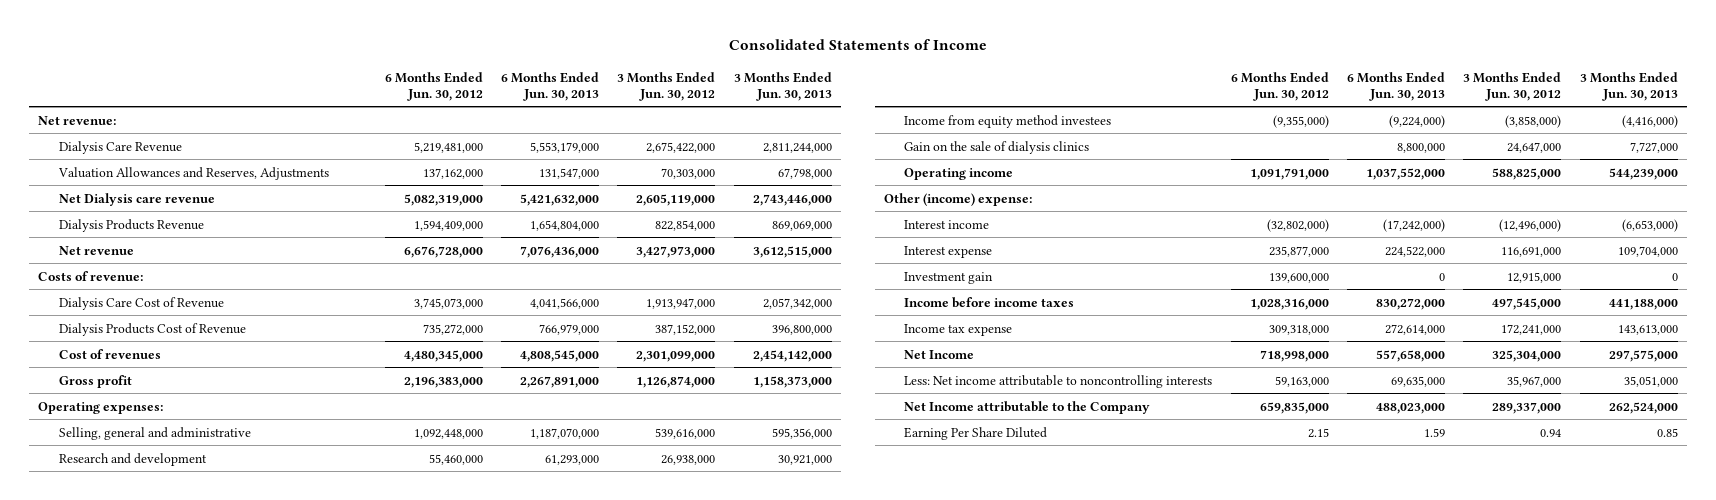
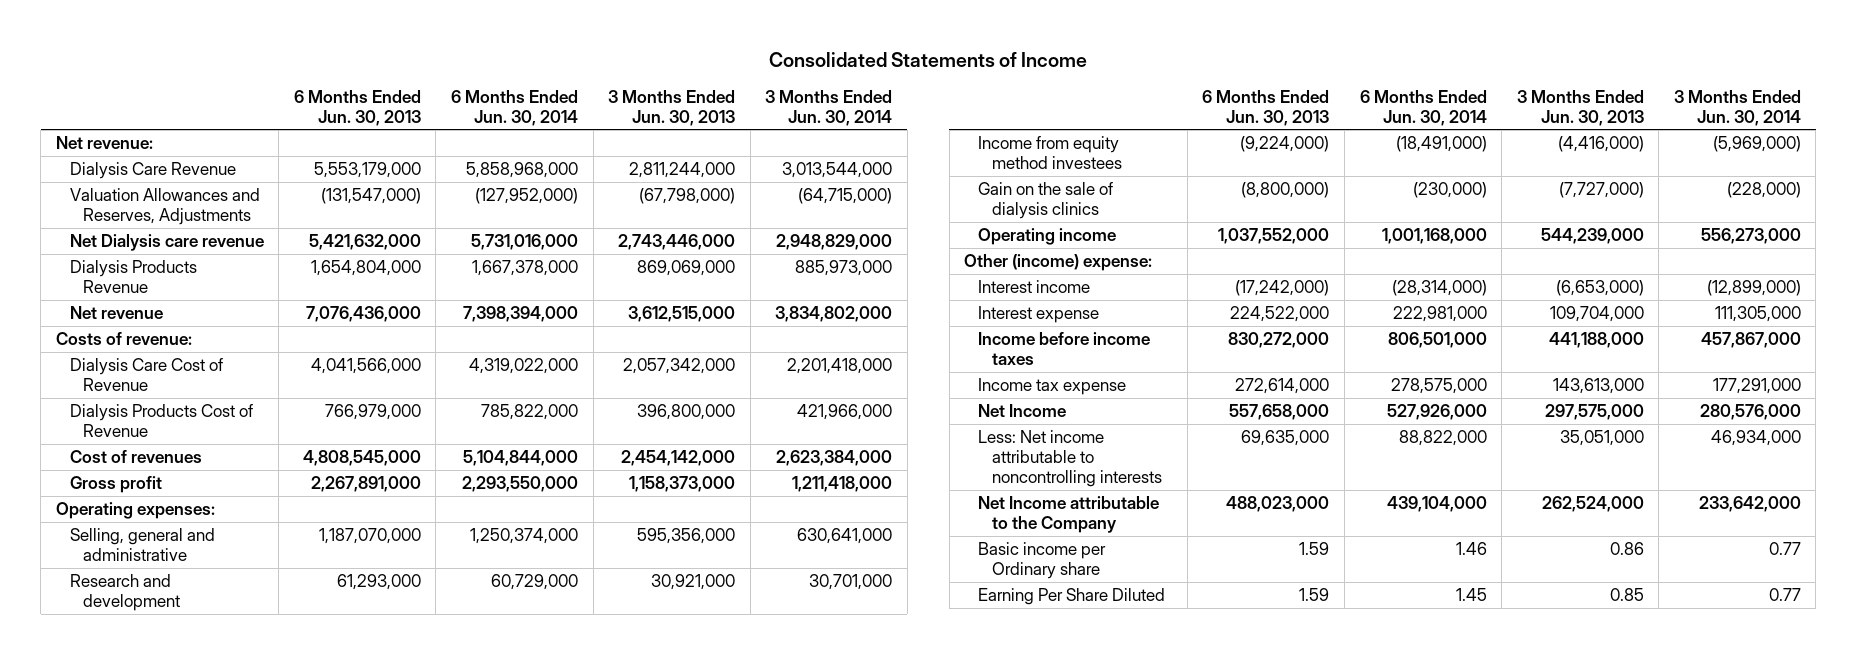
- | 6 Months Ended Jun. 30, 2012 | 6 Months Ended Jun. 30, 2013 | 3 Months Ended Jun. 30, 2012 | 3 Months Ended Jun. 30, 2013
+ | 6 Months Ended Jun. 30, 2013 | 6 Months Ended Jun. 30, 2014 | 3 Months Ended Jun. 30, 2013 | 3 Months Ended Jun. 30, 2014
- Valuation Allowances and Reserves, Adjustments | 137,162,000 | 131,547,000 | 70,303,000 | 67,798,000
+ Valuation Allowances and Reserves, Adjustments | (131,547,000) | (127,952,000) | (67,798,000) | (64,715,000)
- Gain on the sale of dialysis clinics | | 8,800,000 | 24,647,000 | 7,727,000
+ Gain on the sale of dialysis clinics | (8,800,000) | (230,000) | (7,727,000) | (228,000)
- Investment gain | 139,600,000 | 0 | 12,915,000 | 0
+ Basic income per Ordinary share | 1.59 | 1.46 | 0.86 | 0.77

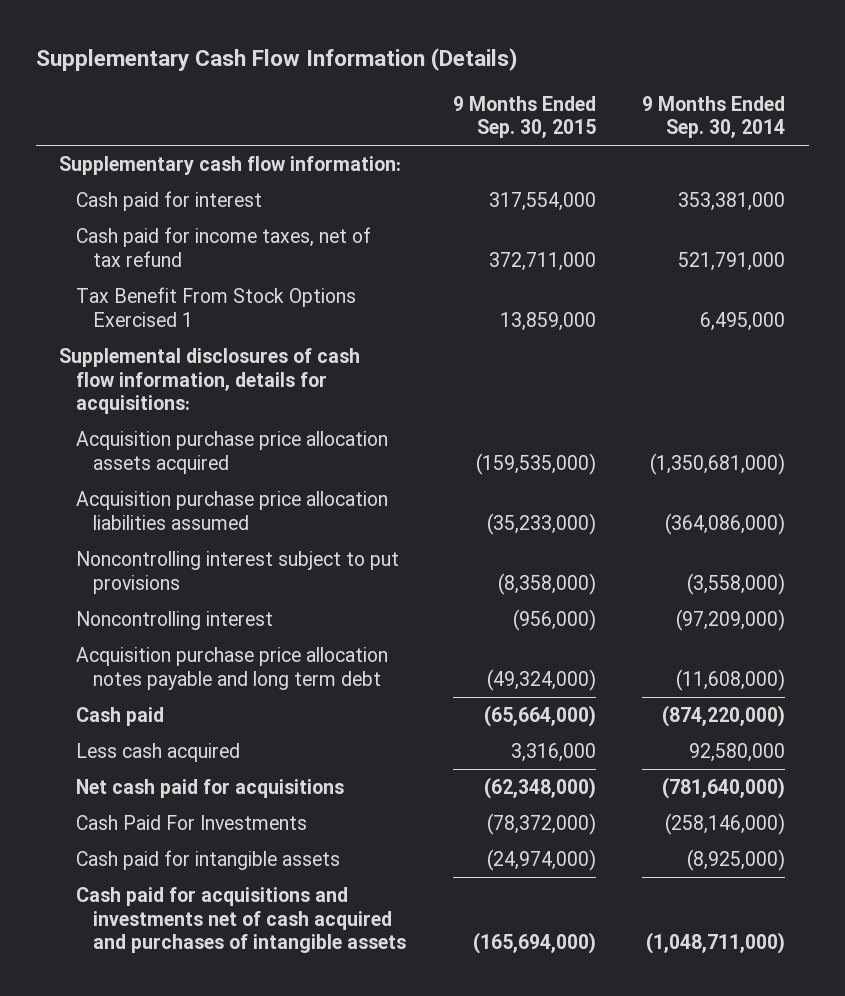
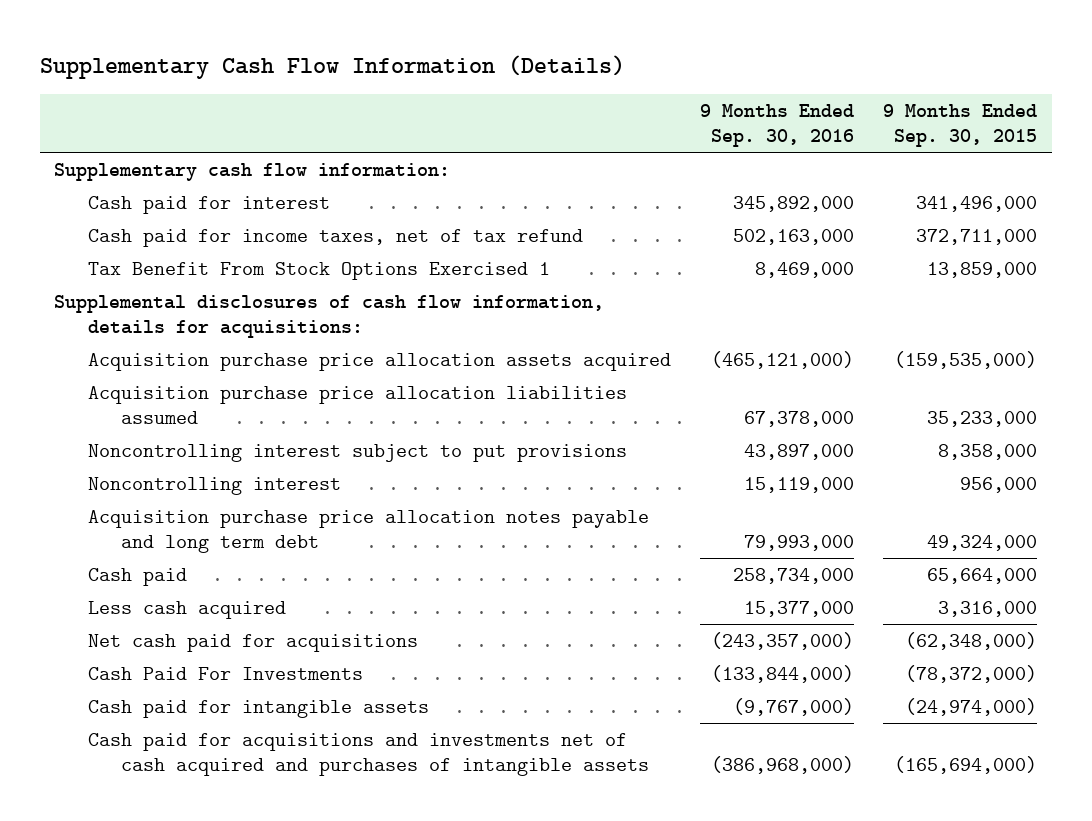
- | 9 Months Ended Sep. 30, 2015 | 9 Months Ended Sep. 30, 2014
+ | 9 Months Ended Sep. 30, 2016 | 9 Months Ended Sep. 30, 2015
- Cash paid for interest | 317,554,000 | 353,381,000
+ Cash paid for interest | 345,892,000 | 341,496,000
- Acquisition purchase price allocation liabilities assumed | (35,233,000) | (364,086,000)
- Noncontrolling interest subject to put provisions | (8,358,000) | (3,558,000)
- Noncontrolling interest | (956,000) | (97,209,000)
- Acquisition purchase price allocation notes payable and long term debt | (49,324,000) | (11,608,000)
- Cash paid | (65,664,000) | (874,220,000)
+ Acquisition purchase price allocation liabilities assumed | 67,378,000 | 35,233,000
+ Noncontrolling interest subject to put provisions | 43,897,000 | 8,358,000
+ Noncontrolling interest | 15,119,000 | 956,000
+ Acquisition purchase price allocation notes payable and long term debt | 79,993,000 | 49,324,000
+ Cash paid | 258,734,000 | 65,664,000

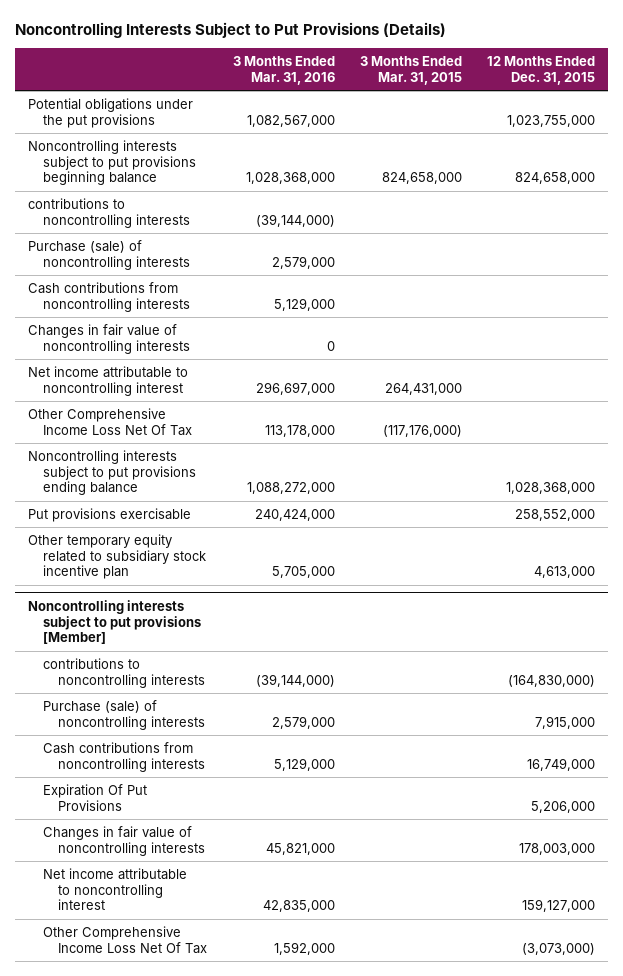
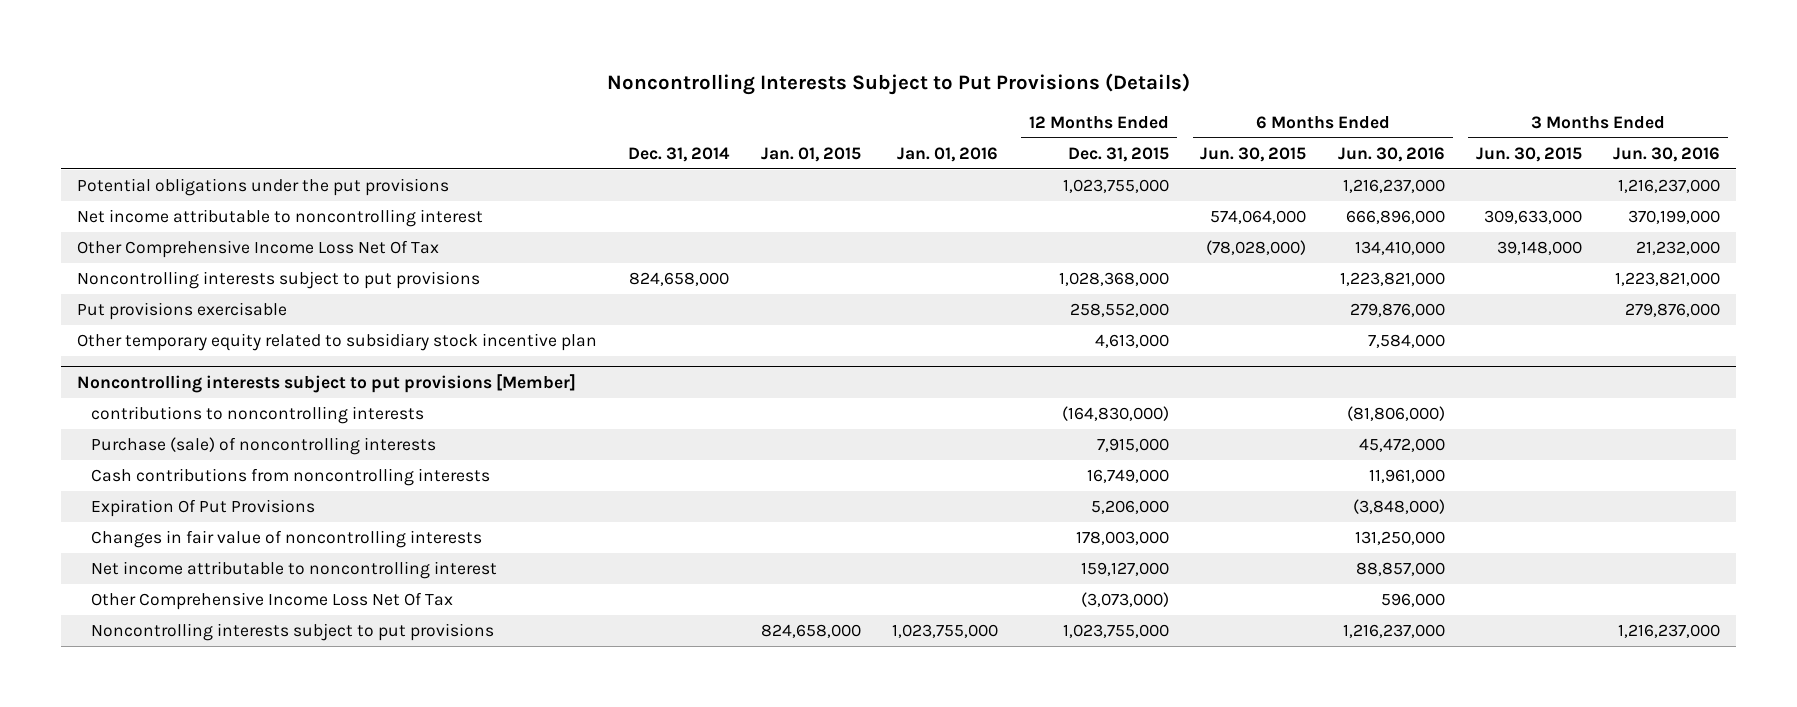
- | 3 Months Ended Mar. 31, 2016 | 3 Months Ended Mar. 31, 2015 | 12 Months Ended Dec. 31, 2015
+ | Dec. 31, 2014 | Jan. 01, 2015 | Jan. 01, 2016 | 12 Months Ended Dec. 31, 2015 | 6 Months Ended Jun. 30, 2015 | 6 Months Ended Jun. 30, 2016 | 3 Months Ended Jun. 30, 2015 | 3 Months Ended Jun. 30, 2016
- Noncontrolling interests subject to put provisions beginning balance | 1,028,368,000 | 824,658,000 | 824,658,000
- contributions to noncontrolling interests | (39,144,000) | |
- Purchase (sale) of noncontrolling interests | 2,579,000 | |
- Cash contributions from noncontrolling interests | 5,129,000 | |
- Changes in fair value of noncontrolling interests | 0 | |
- Noncontrolling interests subject to put provisions ending balance | 1,088,272,000 | | 1,028,368,000
+ Noncontrolling interests subject to put provisions | 824,658,000 | | | 1,028,368,000 | | 1,223,821,000 | | 1,223,821,000
@ Noncontrolling interests subject to put provisions [Member]
+ Noncontrolling interests subject to put provisions | | 824,658,000 | 1,023,755,000 | 1,023,755,000 | | 1,216,237,000 | | 1,216,237,000

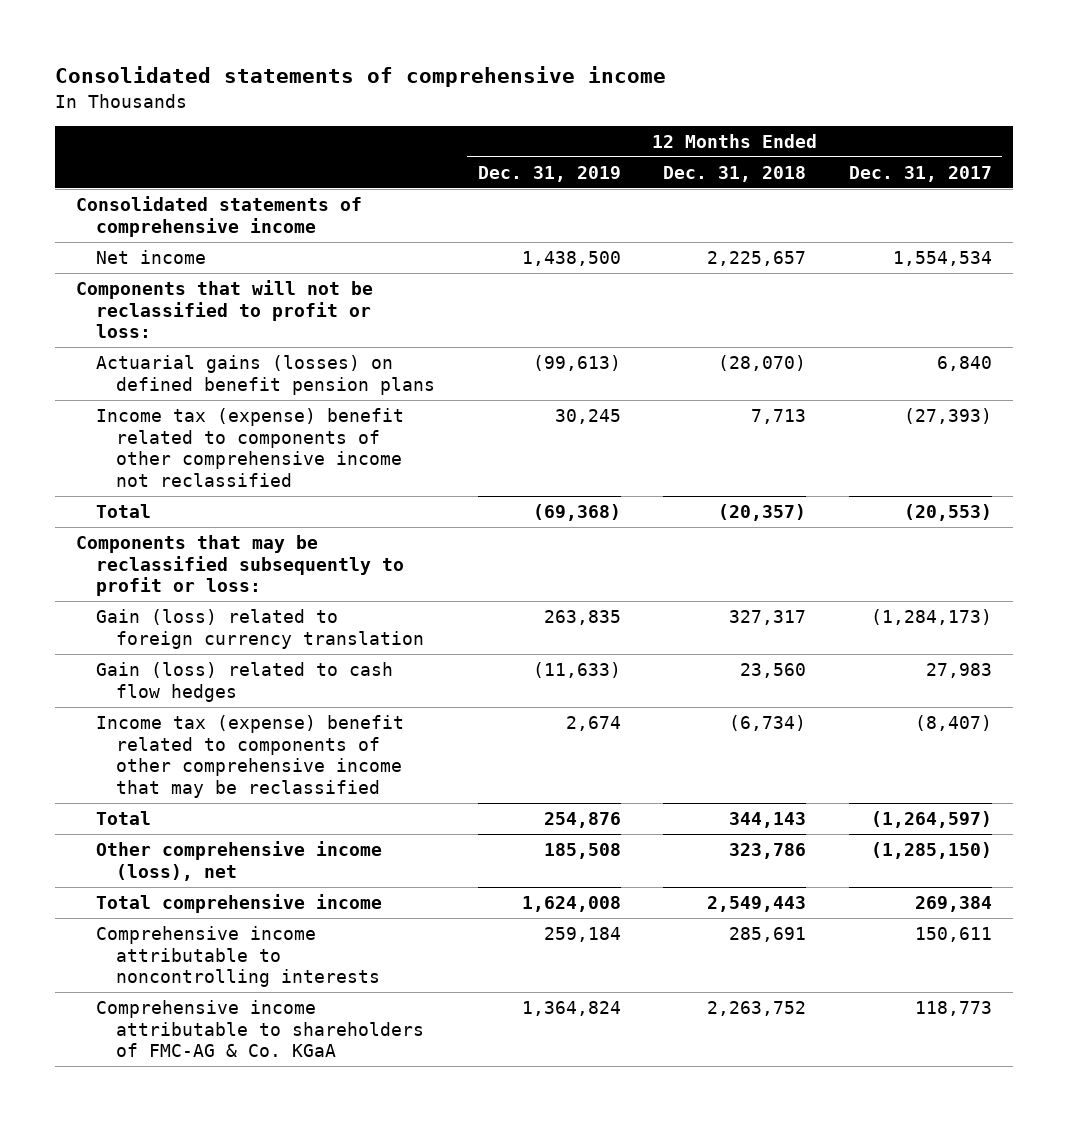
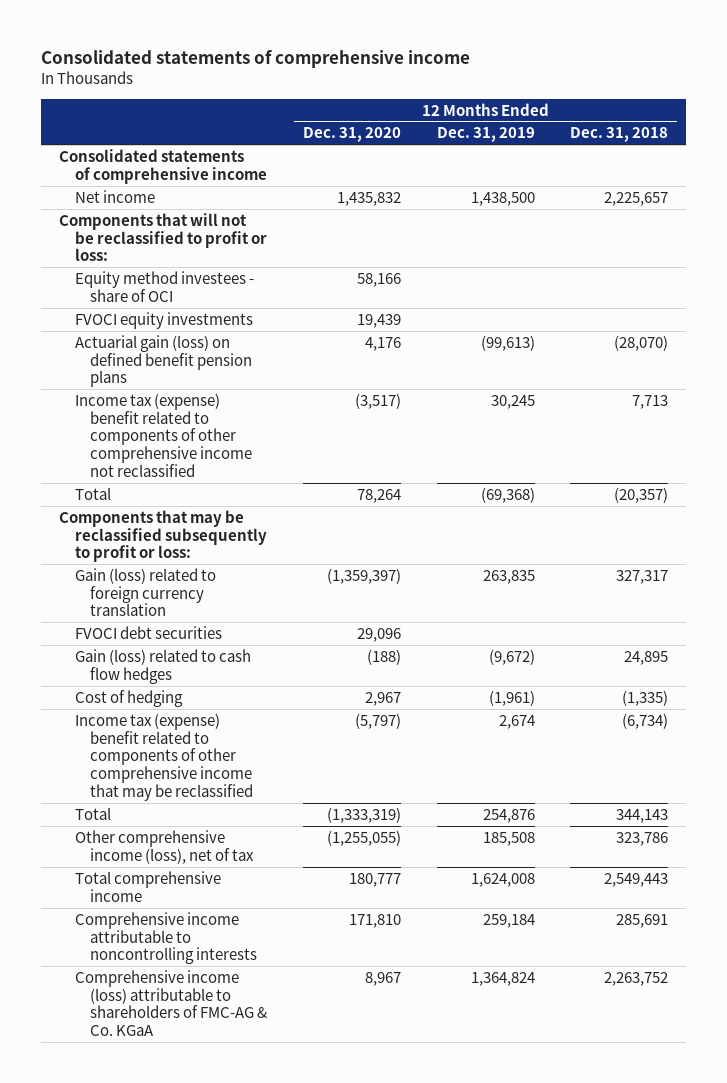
- | 12 Months Ended Dec. 31, 2019 | 12 Months Ended Dec. 31, 2018 | 12 Months Ended Dec. 31, 2017
+ | 12 Months Ended Dec. 31, 2020 | 12 Months Ended Dec. 31, 2019 | 12 Months Ended Dec. 31, 2018
- Actuarial gains (losses) on defined benefit pension plans | (99,613) | (28,070) | 6,840
+ Equity method investees - share of OCI | 58,166 | |
+ FVOCI equity investments | 19,439 | |
+ Actuarial gain (loss) on defined benefit pension plans | 4,176 | (99,613) | (28,070)
- Gain (loss) related to cash flow hedges | (11,633) | 23,560 | 27,983
+ FVOCI debt securities | 29,096 | |
+ Gain (loss) related to cash flow hedges | (188) | (9,672) | 24,895
+ Cost of hedging | 2,967 | (1,961) | (1,335)
- Other comprehensive income (loss), net | 185,508 | 323,786 | (1,285,150)
+ Other comprehensive income (loss), net of tax | (1,255,055) | 185,508 | 323,786
- Comprehensive income attributable to shareholders of FMC-AG & Co. KGaA | 1,364,824 | 2,263,752 | 118,773
+ Comprehensive income (loss) attributable to shareholders of FMC-AG & Co. KGaA | 8,967 | 1,364,824 | 2,263,752

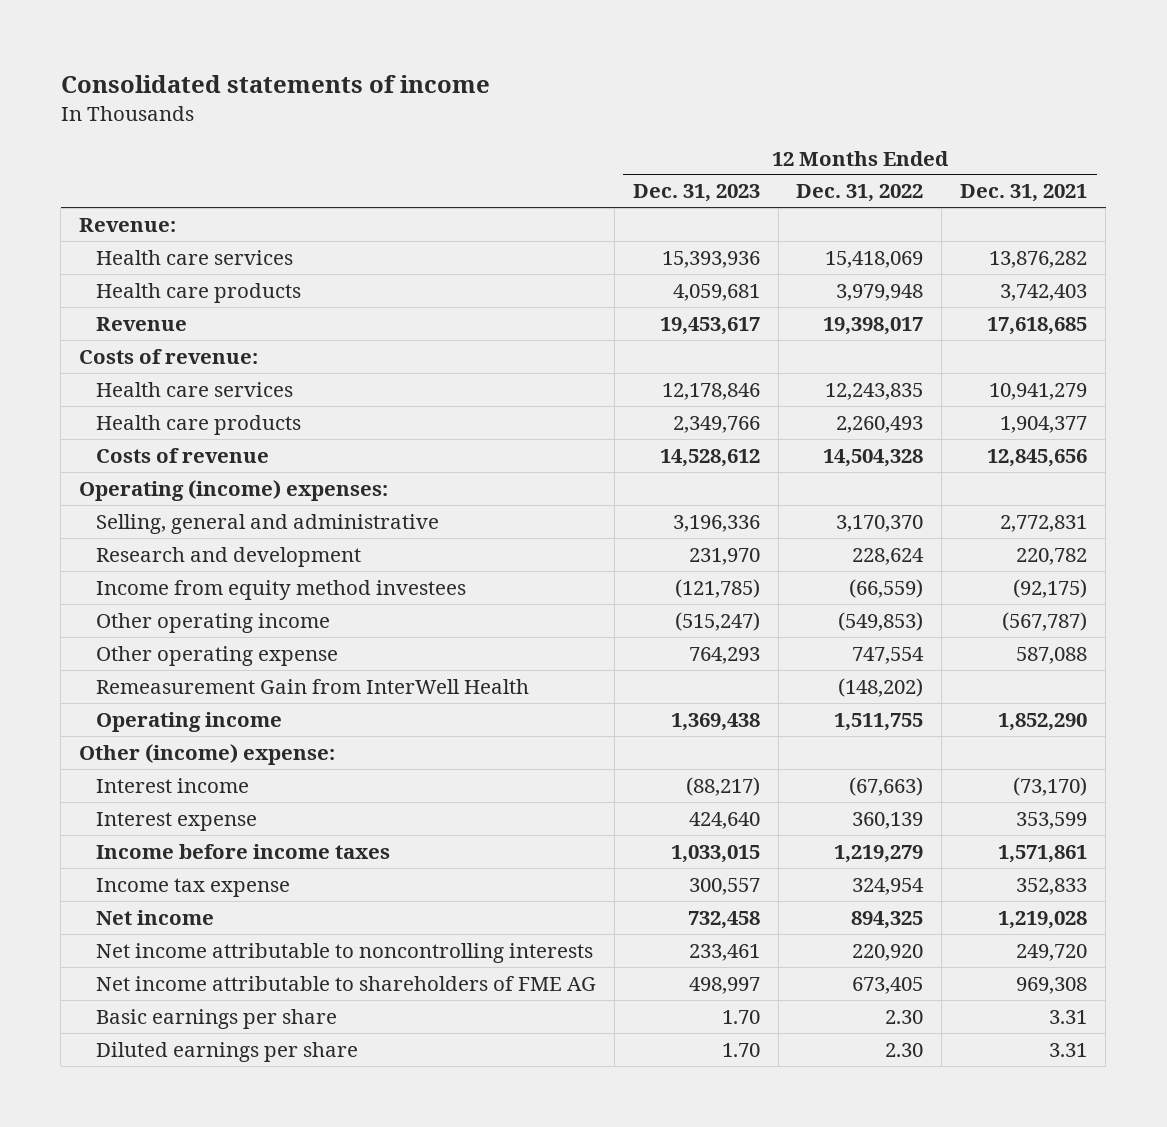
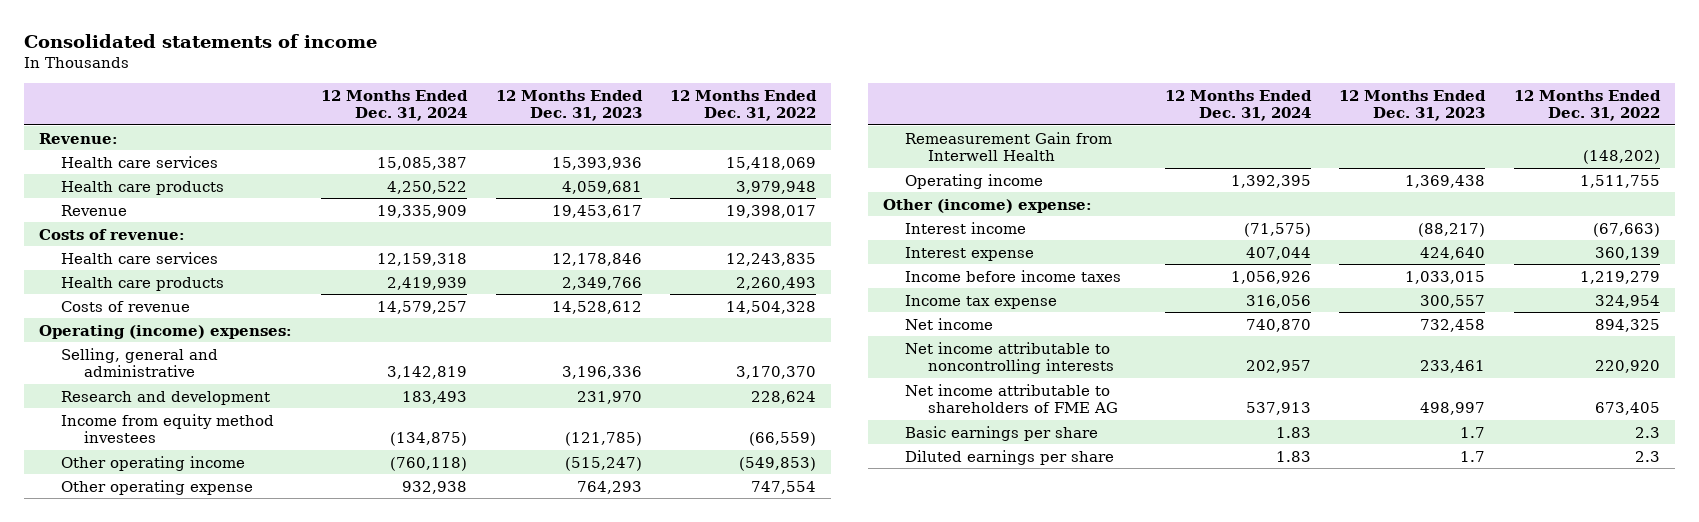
- | 12 Months Ended Dec. 31, 2023 | 12 Months Ended Dec. 31, 2022 | 12 Months Ended Dec. 31, 2021
+ | 12 Months Ended Dec. 31, 2024 | 12 Months Ended Dec. 31, 2023 | 12 Months Ended Dec. 31, 2022
- Remeasurement Gain from InterWell Health | | (148,202) |
+ Remeasurement Gain from Interwell Health | | | (148,202)
- Basic earnings per share | 1.70 | 2.30 | 3.31
- Diluted earnings per share | 1.70 | 2.30 | 3.31
+ Basic earnings per share | 1.83 | 1.7 | 2.3
+ Diluted earnings per share | 1.83 | 1.7 | 2.3

